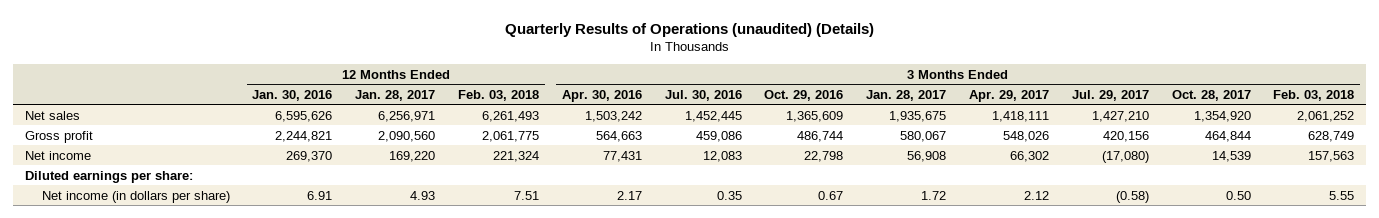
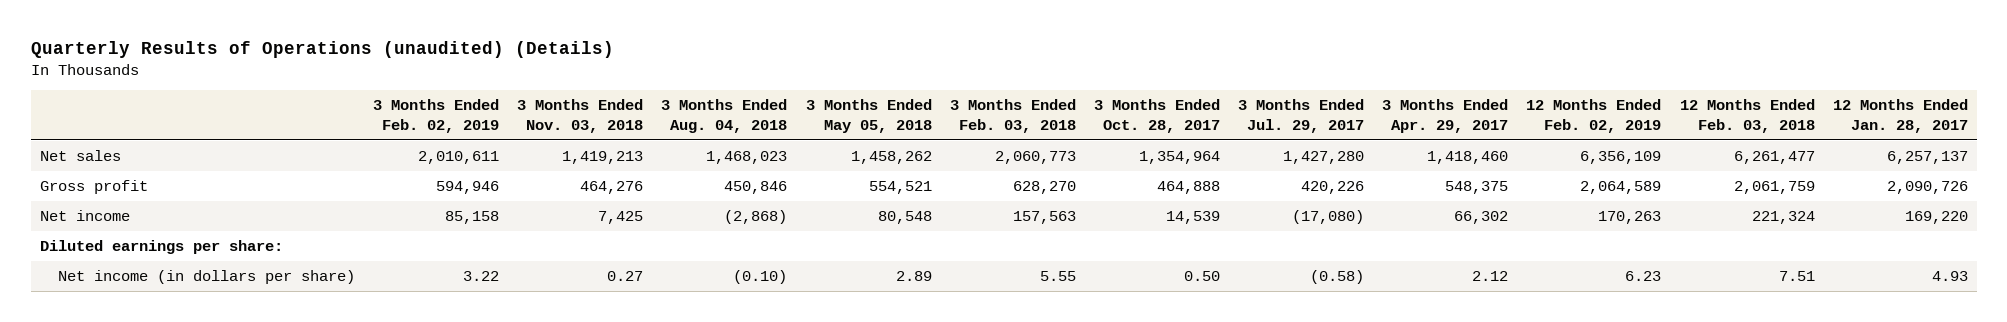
- | 12 Months Ended Jan. 30, 2016 | 12 Months Ended Jan. 28, 2017 | 12 Months Ended Feb. 03, 2018 | 3 Months Ended Apr. 30, 2016 | 3 Months Ended Jul. 30, 2016 | 3 Months Ended Oct. 29, 2016 | 3 Months Ended Jan. 28, 2017 | 3 Months Ended Apr. 29, 2017 | 3 Months Ended Jul. 29, 2017 | 3 Months Ended Oct. 28, 2017 | 3 Months Ended Feb. 03, 2018
+ | 3 Months Ended Feb. 02, 2019 | 3 Months Ended Nov. 03, 2018 | 3 Months Ended Aug. 04, 2018 | 3 Months Ended May 05, 2018 | 3 Months Ended Feb. 03, 2018 | 3 Months Ended Oct. 28, 2017 | 3 Months Ended Jul. 29, 2017 | 3 Months Ended Apr. 29, 2017 | 12 Months Ended Feb. 02, 2019 | 12 Months Ended Feb. 03, 2018 | 12 Months Ended Jan. 28, 2017
- Net sales | 6,595,626 | 6,256,971 | 6,261,493 | 1,503,242 | 1,452,445 | 1,365,609 | 1,935,675 | 1,418,111 | 1,427,210 | 1,354,920 | 2,061,252
- Gross profit | 2,244,821 | 2,090,560 | 2,061,775 | 564,663 | 459,086 | 486,744 | 580,067 | 548,026 | 420,156 | 464,844 | 628,749
+ Net sales | 2,010,611 | 1,419,213 | 1,468,023 | 1,458,262 | 2,060,773 | 1,354,964 | 1,427,280 | 1,418,460 | 6,356,109 | 6,261,477 | 6,257,137
+ Gross profit | 594,946 | 464,276 | 450,846 | 554,521 | 628,270 | 464,888 | 420,226 | 548,375 | 2,064,589 | 2,061,759 | 2,090,726

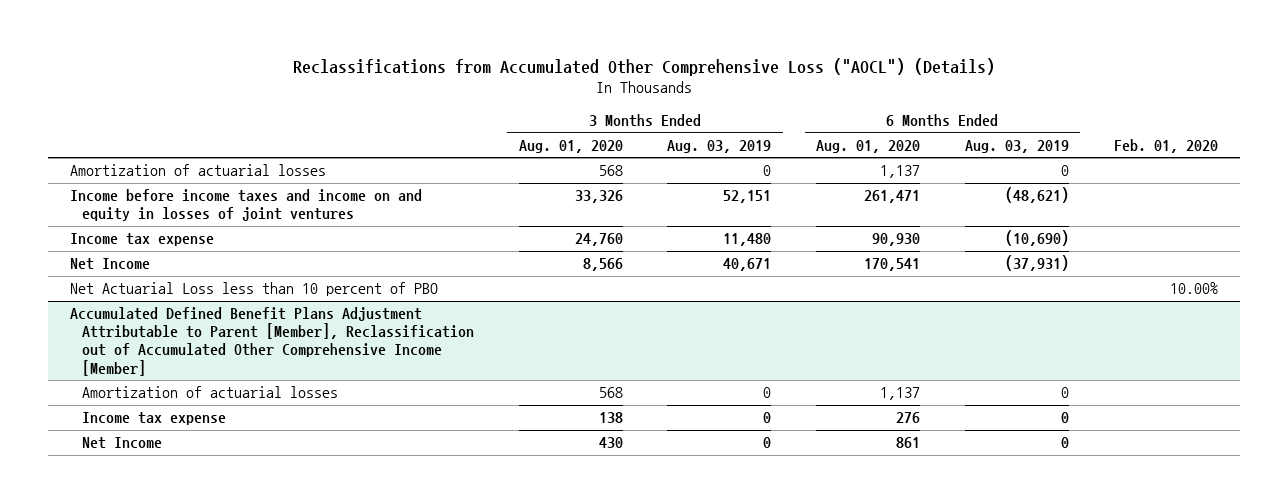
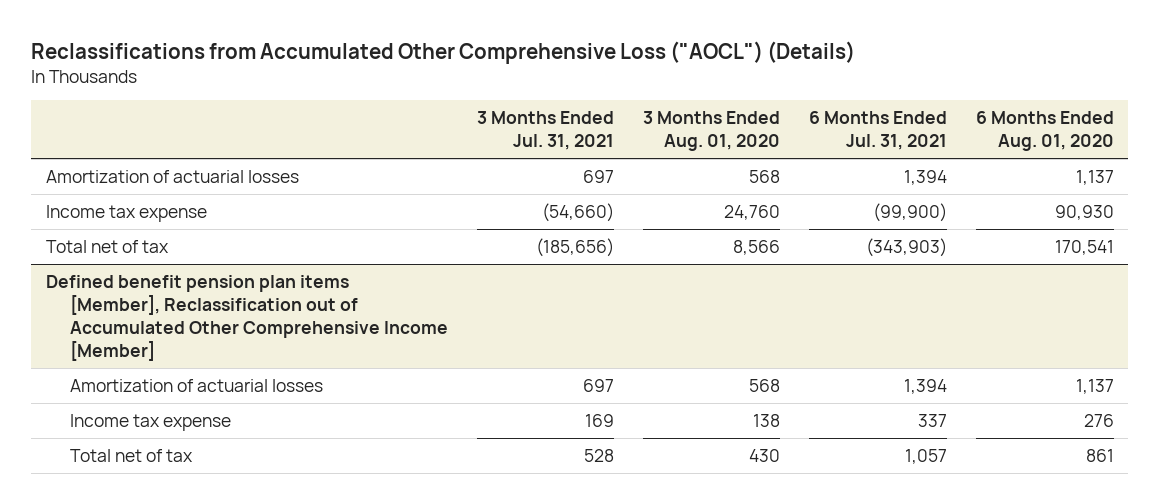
- | 3 Months Ended Aug. 01, 2020 | 3 Months Ended Aug. 03, 2019 | 6 Months Ended Aug. 01, 2020 | 6 Months Ended Aug. 03, 2019 | Feb. 01, 2020
+ | 3 Months Ended Jul. 31, 2021 | 3 Months Ended Aug. 01, 2020 | 6 Months Ended Jul. 31, 2021 | 6 Months Ended Aug. 01, 2020
- Income before income taxes and income on and equity in losses of joint ventures | 33,326 | 52,151 | 261,471 | (48,621) |
- Net Income | 8,566 | 40,671 | 170,541 | (37,931) |
- Net Actuarial Loss less than 10 percent of PBO | | | | | 10.00%
- Accumulated Defined Benefit Plans Adjustment Attributable to Parent [Member], Reclassification out of Accumulated Other Comprehensive Income [Member]
+ Total net of tax | (185,656) | 8,566 | (343,903) | 170,541
+ Defined benefit pension plan items [Member], Reclassification out of Accumulated Other Comprehensive Income [Member]
- Net Income | 430 | 0 | 861 | 0 |
+ Total net of tax | 528 | 430 | 1,057 | 861

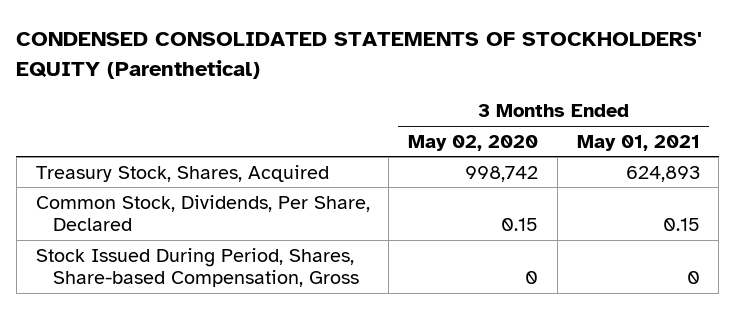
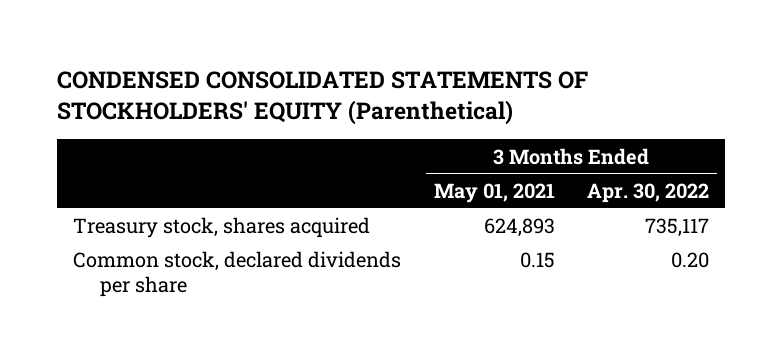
- | 3 Months Ended May 02, 2020 | 3 Months Ended May 01, 2021
+ | 3 Months Ended May 01, 2021 | 3 Months Ended Apr. 30, 2022
- Treasury Stock, Shares, Acquired | 998,742 | 624,893
- Common Stock, Dividends, Per Share, Declared | 0.15 | 0.15
- Stock Issued During Period, Shares, Share-based Compensation, Gross | 0 | 0
+ Treasury stock, shares acquired | 624,893 | 735,117
+ Common stock, declared dividends per share | 0.15 | 0.20

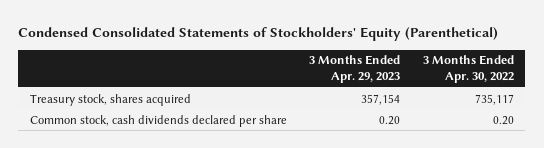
- CONDENSED CONSOLIDATED STATEMENTS OF STOCKHOLDERS' EQUITY (Parenthetical)
+ Condensed Consolidated Statements of Stockholders' Equity (Parenthetical)
- | 3 Months Ended May 01, 2021 | 3 Months Ended Apr. 30, 2022
+ | 3 Months Ended Apr. 29, 2023 | 3 Months Ended Apr. 30, 2022
- Common stock, declared dividends per share | 0.15 | 0.20
+ Common stock, cash dividends declared per share | 0.20 | 0.20

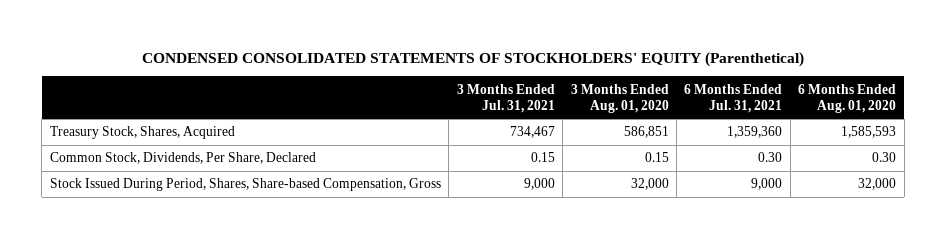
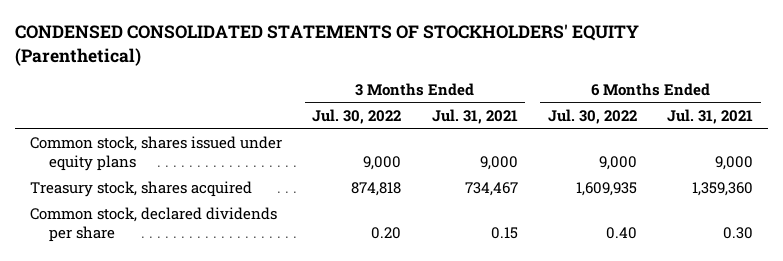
- | 3 Months Ended Jul. 31, 2021 | 3 Months Ended Aug. 01, 2020 | 6 Months Ended Jul. 31, 2021 | 6 Months Ended Aug. 01, 2020
+ | 3 Months Ended Jul. 30, 2022 | 3 Months Ended Jul. 31, 2021 | 6 Months Ended Jul. 30, 2022 | 6 Months Ended Jul. 31, 2021
- Treasury Stock, Shares, Acquired | 734,467 | 586,851 | 1,359,360 | 1,585,593
- Common Stock, Dividends, Per Share, Declared | 0.15 | 0.15 | 0.30 | 0.30
- Stock Issued During Period, Shares, Share-based Compensation, Gross | 9,000 | 32,000 | 9,000 | 32,000
+ Common stock, shares issued under equity plans | 9,000 | 9,000 | 9,000 | 9,000
+ Treasury stock, shares acquired | 874,818 | 734,467 | 1,609,935 | 1,359,360
+ Common stock, declared dividends per share | 0.20 | 0.15 | 0.40 | 0.30

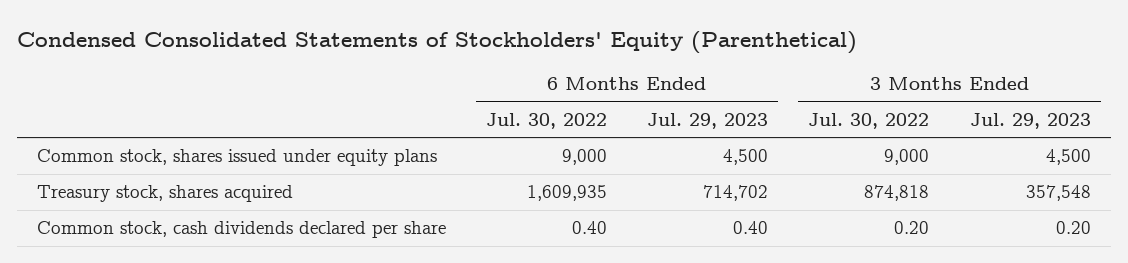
- CONDENSED CONSOLIDATED STATEMENTS OF STOCKHOLDERS' EQUITY (Parenthetical)
+ Condensed Consolidated Statements of Stockholders' Equity (Parenthetical)
- | 3 Months Ended Jul. 30, 2022 | 3 Months Ended Jul. 31, 2021 | 6 Months Ended Jul. 30, 2022 | 6 Months Ended Jul. 31, 2021
+ | 6 Months Ended Jul. 30, 2022 | 6 Months Ended Jul. 29, 2023 | 3 Months Ended Jul. 30, 2022 | 3 Months Ended Jul. 29, 2023
- Common stock, declared dividends per share | 0.20 | 0.15 | 0.40 | 0.30
+ Common stock, cash dividends declared per share | 0.40 | 0.40 | 0.20 | 0.20

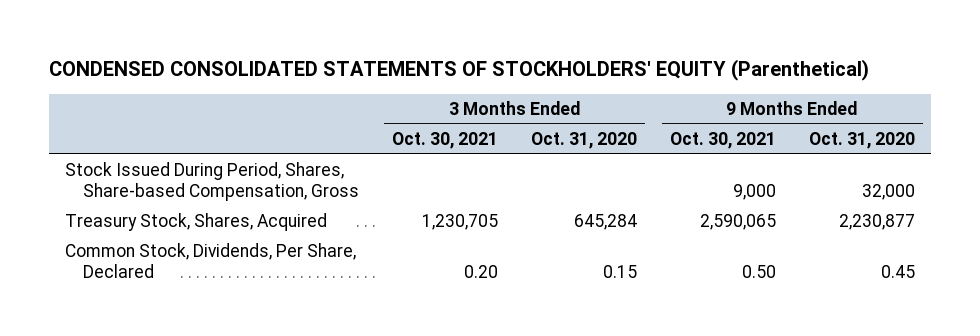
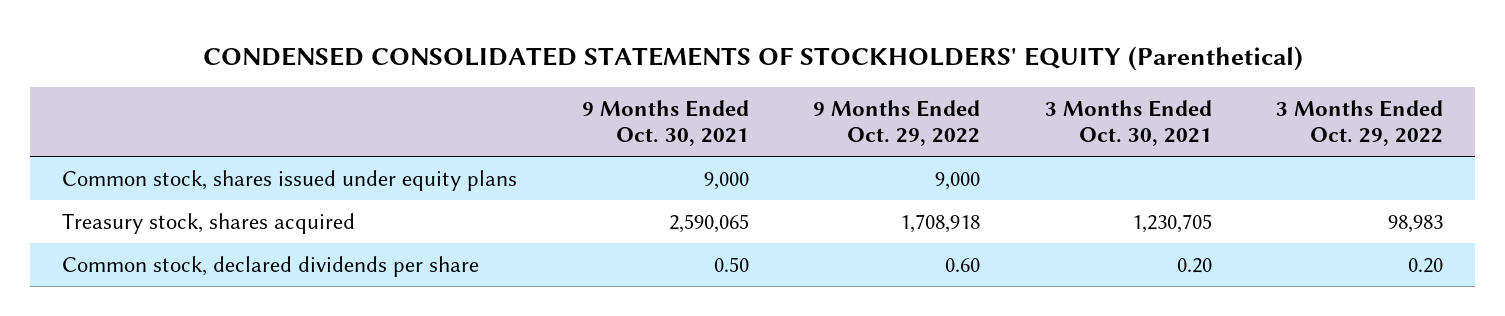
- | 3 Months Ended Oct. 30, 2021 | 3 Months Ended Oct. 31, 2020 | 9 Months Ended Oct. 30, 2021 | 9 Months Ended Oct. 31, 2020
+ | 9 Months Ended Oct. 30, 2021 | 9 Months Ended Oct. 29, 2022 | 3 Months Ended Oct. 30, 2021 | 3 Months Ended Oct. 29, 2022
- Stock Issued During Period, Shares, Share-based Compensation, Gross | | | 9,000 | 32,000
- Treasury Stock, Shares, Acquired | 1,230,705 | 645,284 | 2,590,065 | 2,230,877
- Common Stock, Dividends, Per Share, Declared | 0.20 | 0.15 | 0.50 | 0.45
+ Common stock, shares issued under equity plans | 9,000 | 9,000 | |
+ Treasury stock, shares acquired | 2,590,065 | 1,708,918 | 1,230,705 | 98,983
+ Common stock, declared dividends per share | 0.50 | 0.60 | 0.20 | 0.20

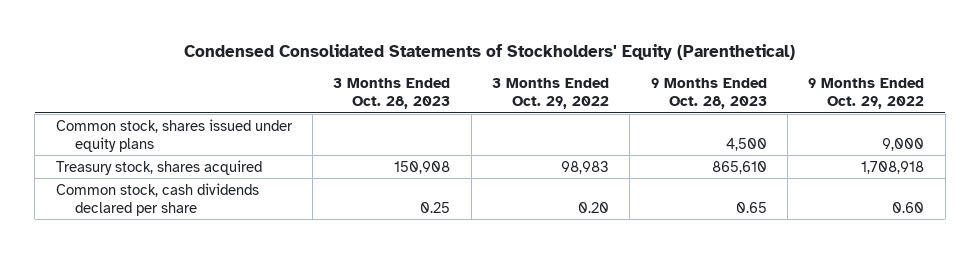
- CONDENSED CONSOLIDATED STATEMENTS OF STOCKHOLDERS' EQUITY (Parenthetical)
+ Condensed Consolidated Statements of Stockholders' Equity (Parenthetical)
- | 9 Months Ended Oct. 30, 2021 | 9 Months Ended Oct. 29, 2022 | 3 Months Ended Oct. 30, 2021 | 3 Months Ended Oct. 29, 2022
+ | 3 Months Ended Oct. 28, 2023 | 3 Months Ended Oct. 29, 2022 | 9 Months Ended Oct. 28, 2023 | 9 Months Ended Oct. 29, 2022
- Common stock, declared dividends per share | 0.50 | 0.60 | 0.20 | 0.20
+ Common stock, cash dividends declared per share | 0.25 | 0.20 | 0.65 | 0.60

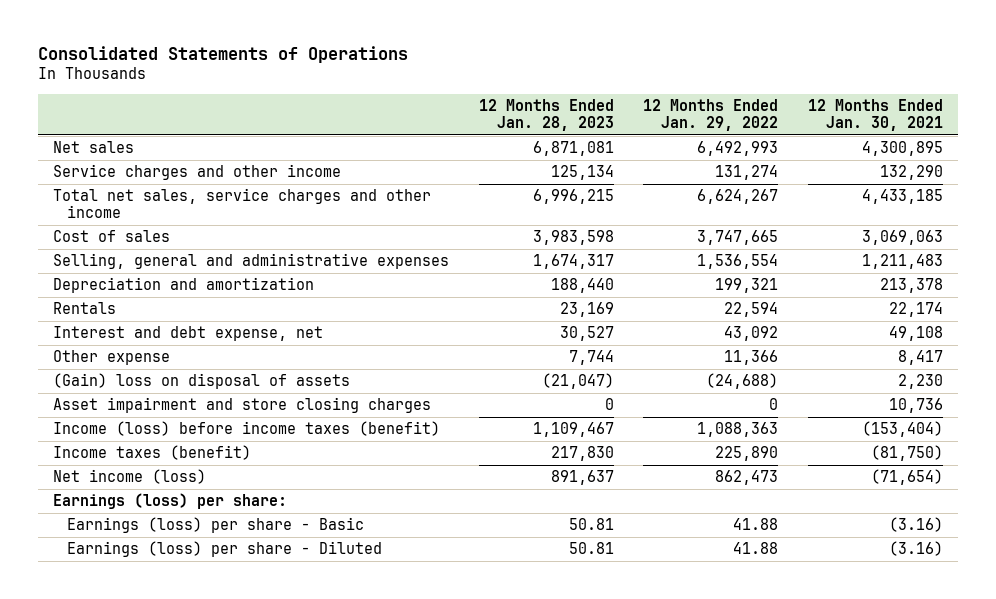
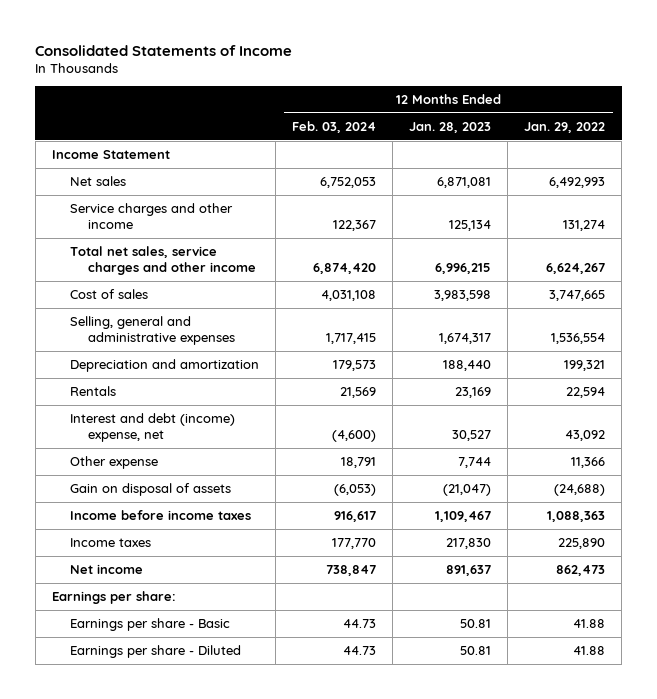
- Consolidated Statements of Operations
+ Consolidated Statements of Income
- | 12 Months Ended Jan. 28, 2023 | 12 Months Ended Jan. 29, 2022 | 12 Months Ended Jan. 30, 2021
+ | 12 Months Ended Feb. 03, 2024 | 12 Months Ended Jan. 28, 2023 | 12 Months Ended Jan. 29, 2022
+ Income Statement
- Interest and debt expense, net | 30,527 | 43,092 | 49,108
+ Interest and debt (income) expense, net | (4,600) | 30,527 | 43,092
- (Gain) loss on disposal of assets | (21,047) | (24,688) | 2,230
- Asset impairment and store closing charges | 0 | 0 | 10,736
- Income (loss) before income taxes (benefit) | 1,109,467 | 1,088,363 | (153,404)
- Income taxes (benefit) | 217,830 | 225,890 | (81,750)
- Net income (loss) | 891,637 | 862,473 | (71,654)
- Earnings (loss) per share:
- Earnings (loss) per share - Basic | 50.81 | 41.88 | (3.16)
- Earnings (loss) per share - Diluted | 50.81 | 41.88 | (3.16)
+ Gain on disposal of assets | (6,053) | (21,047) | (24,688)
+ Income before income taxes | 916,617 | 1,109,467 | 1,088,363
+ Income taxes | 177,770 | 217,830 | 225,890
+ Net income | 738,847 | 891,637 | 862,473
+ Earnings per share:
+ Earnings per share - Basic | 44.73 | 50.81 | 41.88
+ Earnings per share - Diluted | 44.73 | 50.81 | 41.88

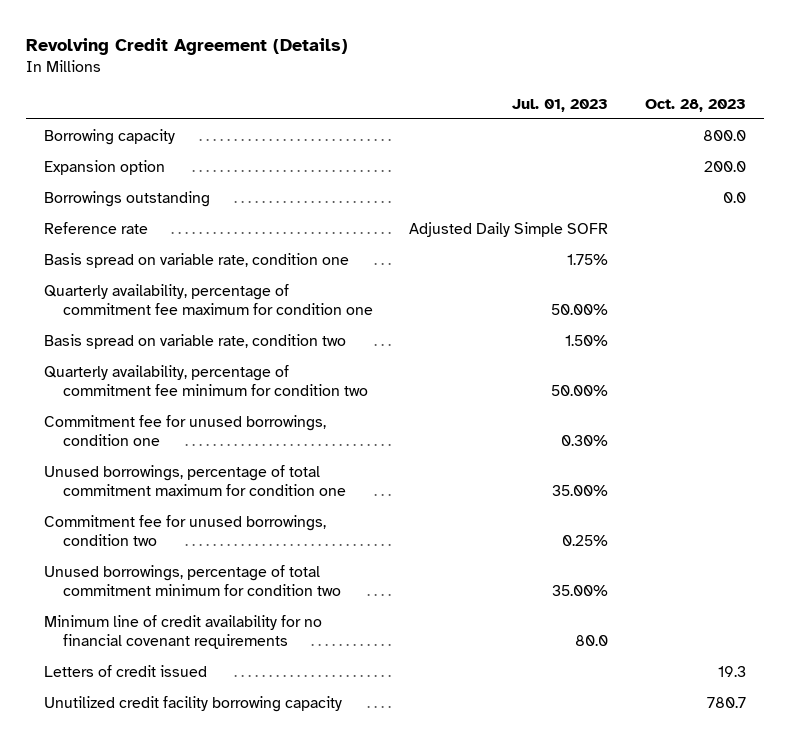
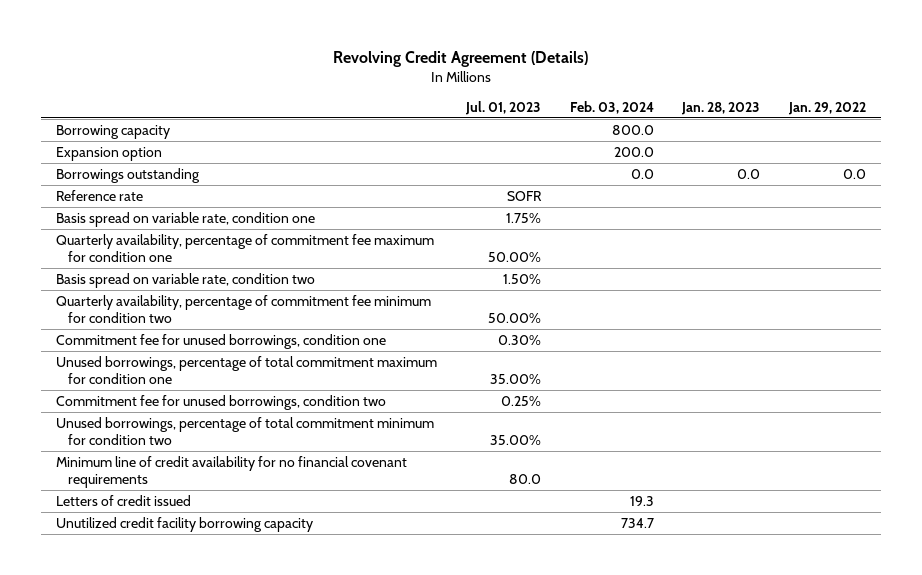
- | Jul. 01, 2023 | Oct. 28, 2023
+ | Jul. 01, 2023 | Feb. 03, 2024 | Jan. 28, 2023 | Jan. 29, 2022
- Reference rate | Adjusted Daily Simple SOFR |
+ Reference rate | SOFR | | |

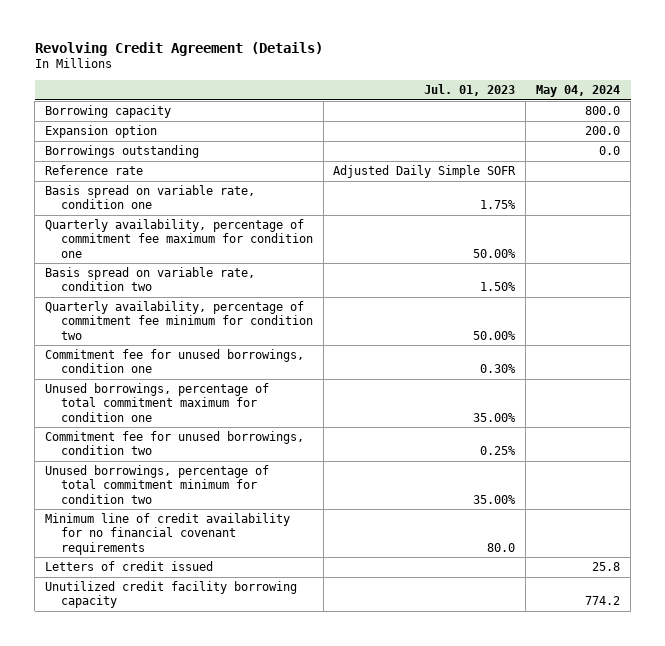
- | Jul. 01, 2023 | Feb. 03, 2024 | Jan. 28, 2023 | Jan. 29, 2022
+ | Jul. 01, 2023 | May 04, 2024
- Reference rate | SOFR | | |
+ Reference rate | Adjusted Daily Simple SOFR |

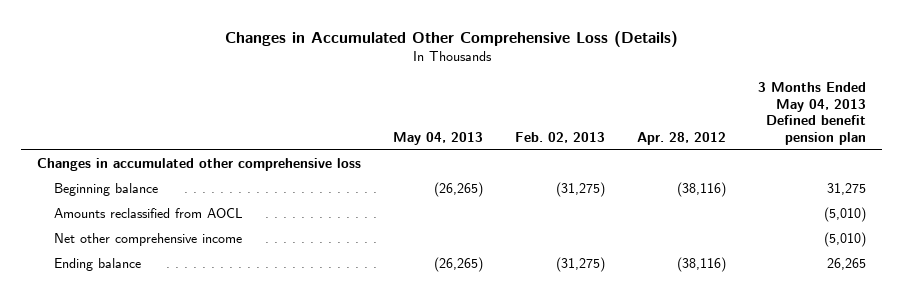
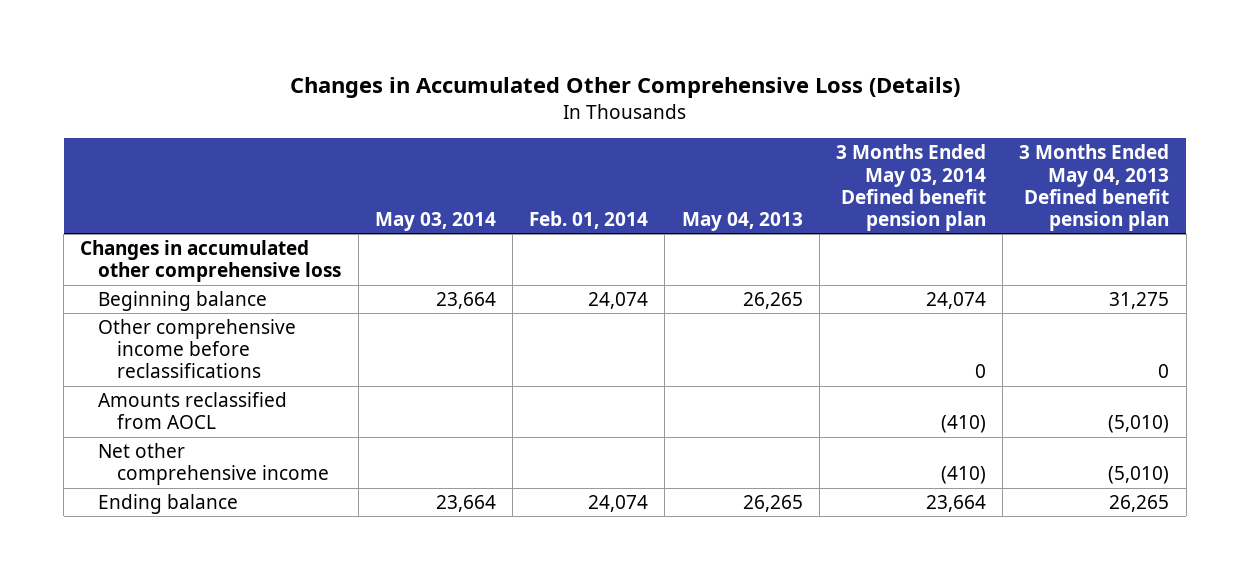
- | May 04, 2013 | Feb. 02, 2013 | Apr. 28, 2012 | 3 Months Ended May 04, 2013 Defined benefit pension plan
+ | May 03, 2014 | Feb. 01, 2014 | May 04, 2013 | 3 Months Ended May 03, 2014 Defined benefit pension plan | 3 Months Ended May 04, 2013 Defined benefit pension plan
- Beginning balance | (26,265) | (31,275) | (38,116) | 31,275
+ Beginning balance | 23,664 | 24,074 | 26,265 | 24,074 | 31,275
+ Other comprehensive income before reclassifications | | | | 0 | 0
- Ending balance | (26,265) | (31,275) | (38,116) | 26,265
+ Ending balance | 23,664 | 24,074 | 26,265 | 23,664 | 26,265

